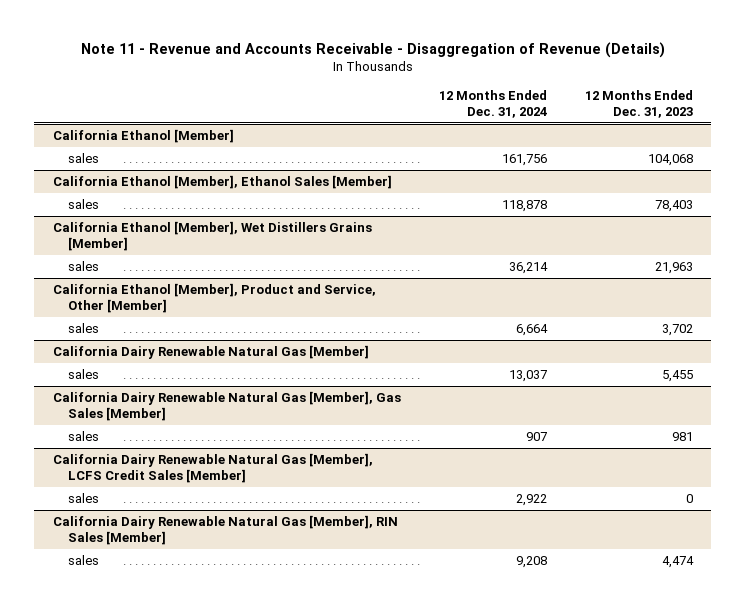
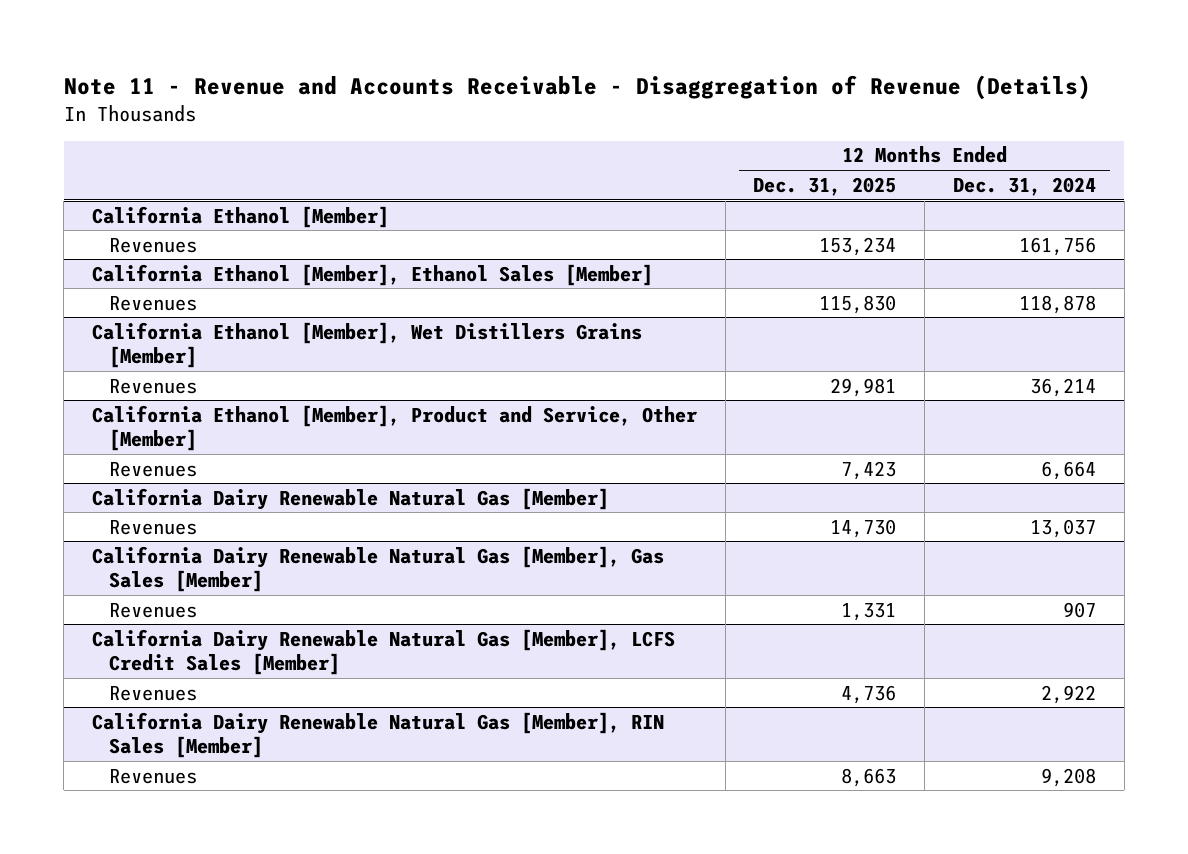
- | 12 Months Ended Dec. 31, 2024 | 12 Months Ended Dec. 31, 2023
+ | 12 Months Ended Dec. 31, 2025 | 12 Months Ended Dec. 31, 2024
@ California Ethanol [Member]
- sales | 161,756 | 104,068
+ Revenues | 153,234 | 161,756
@ California Ethanol [Member], Ethanol Sales [Member]
- sales | 118,878 | 78,403
+ Revenues | 115,830 | 118,878
@ California Ethanol [Member], Wet Distillers Grains [Member]
- sales | 36,214 | 21,963
+ Revenues | 29,981 | 36,214
@ California Ethanol [Member], Product and Service, Other [Member]
- sales | 6,664 | 3,702
+ Revenues | 7,423 | 6,664
@ California Dairy Renewable Natural Gas [Member]
- sales | 13,037 | 5,455
+ Revenues | 14,730 | 13,037
@ California Dairy Renewable Natural Gas [Member], Gas Sales [Member]
- sales | 907 | 981
+ Revenues | 1,331 | 907
@ California Dairy Renewable Natural Gas [Member], LCFS Credit Sales [Member]
- sales | 2,922 | 0
+ Revenues | 4,736 | 2,922
@ California Dairy Renewable Natural Gas [Member], RIN Sales [Member]
- sales | 9,208 | 4,474
+ Revenues | 8,663 | 9,208

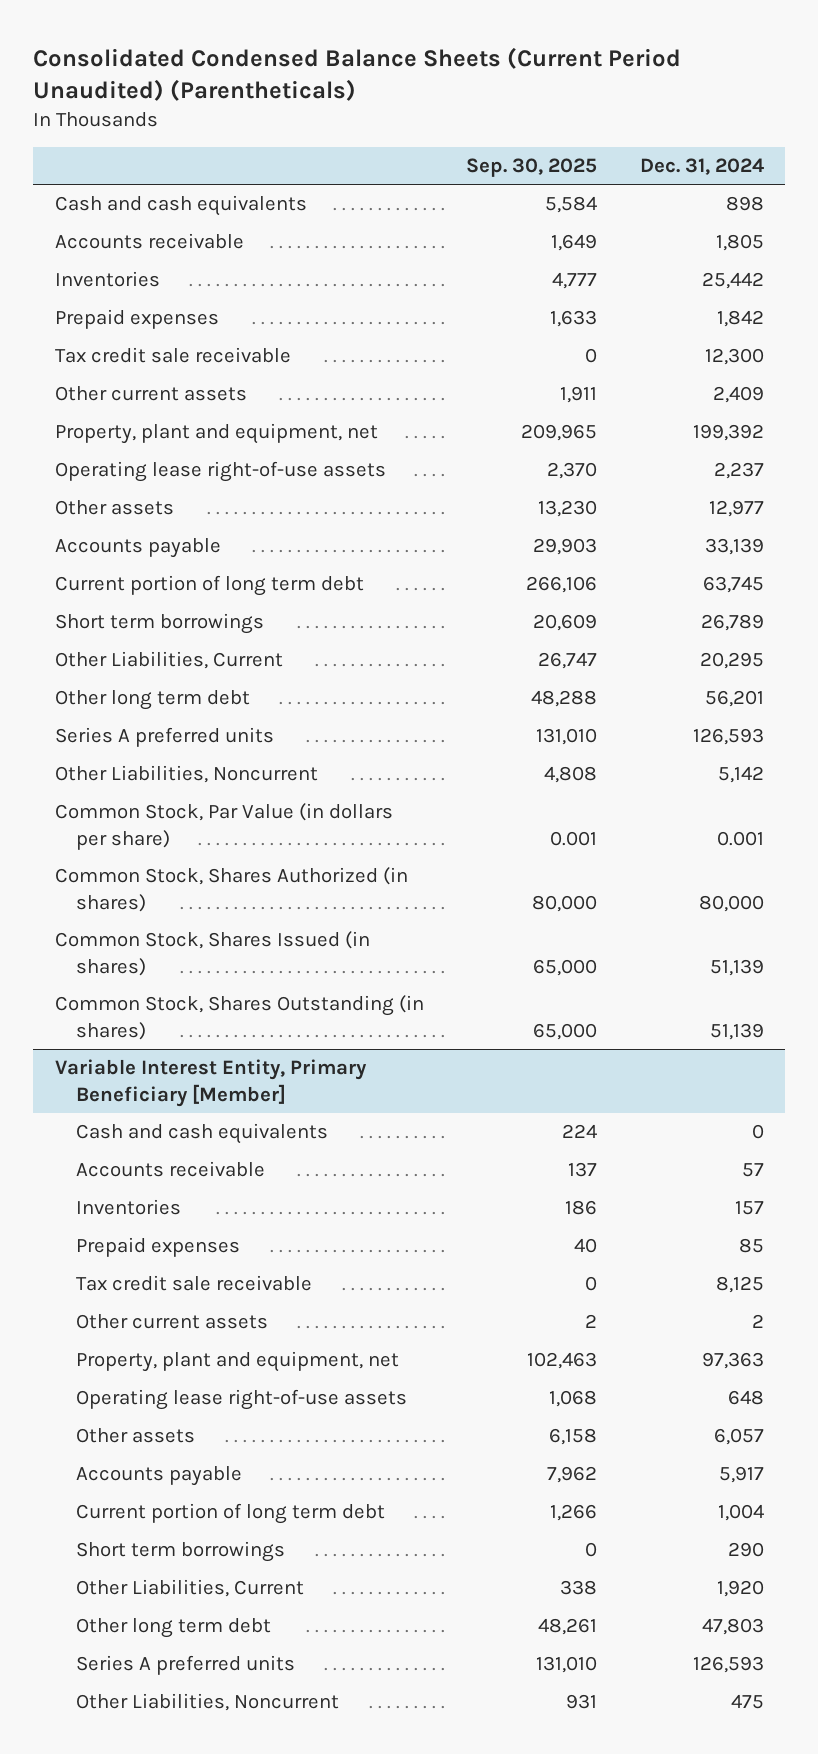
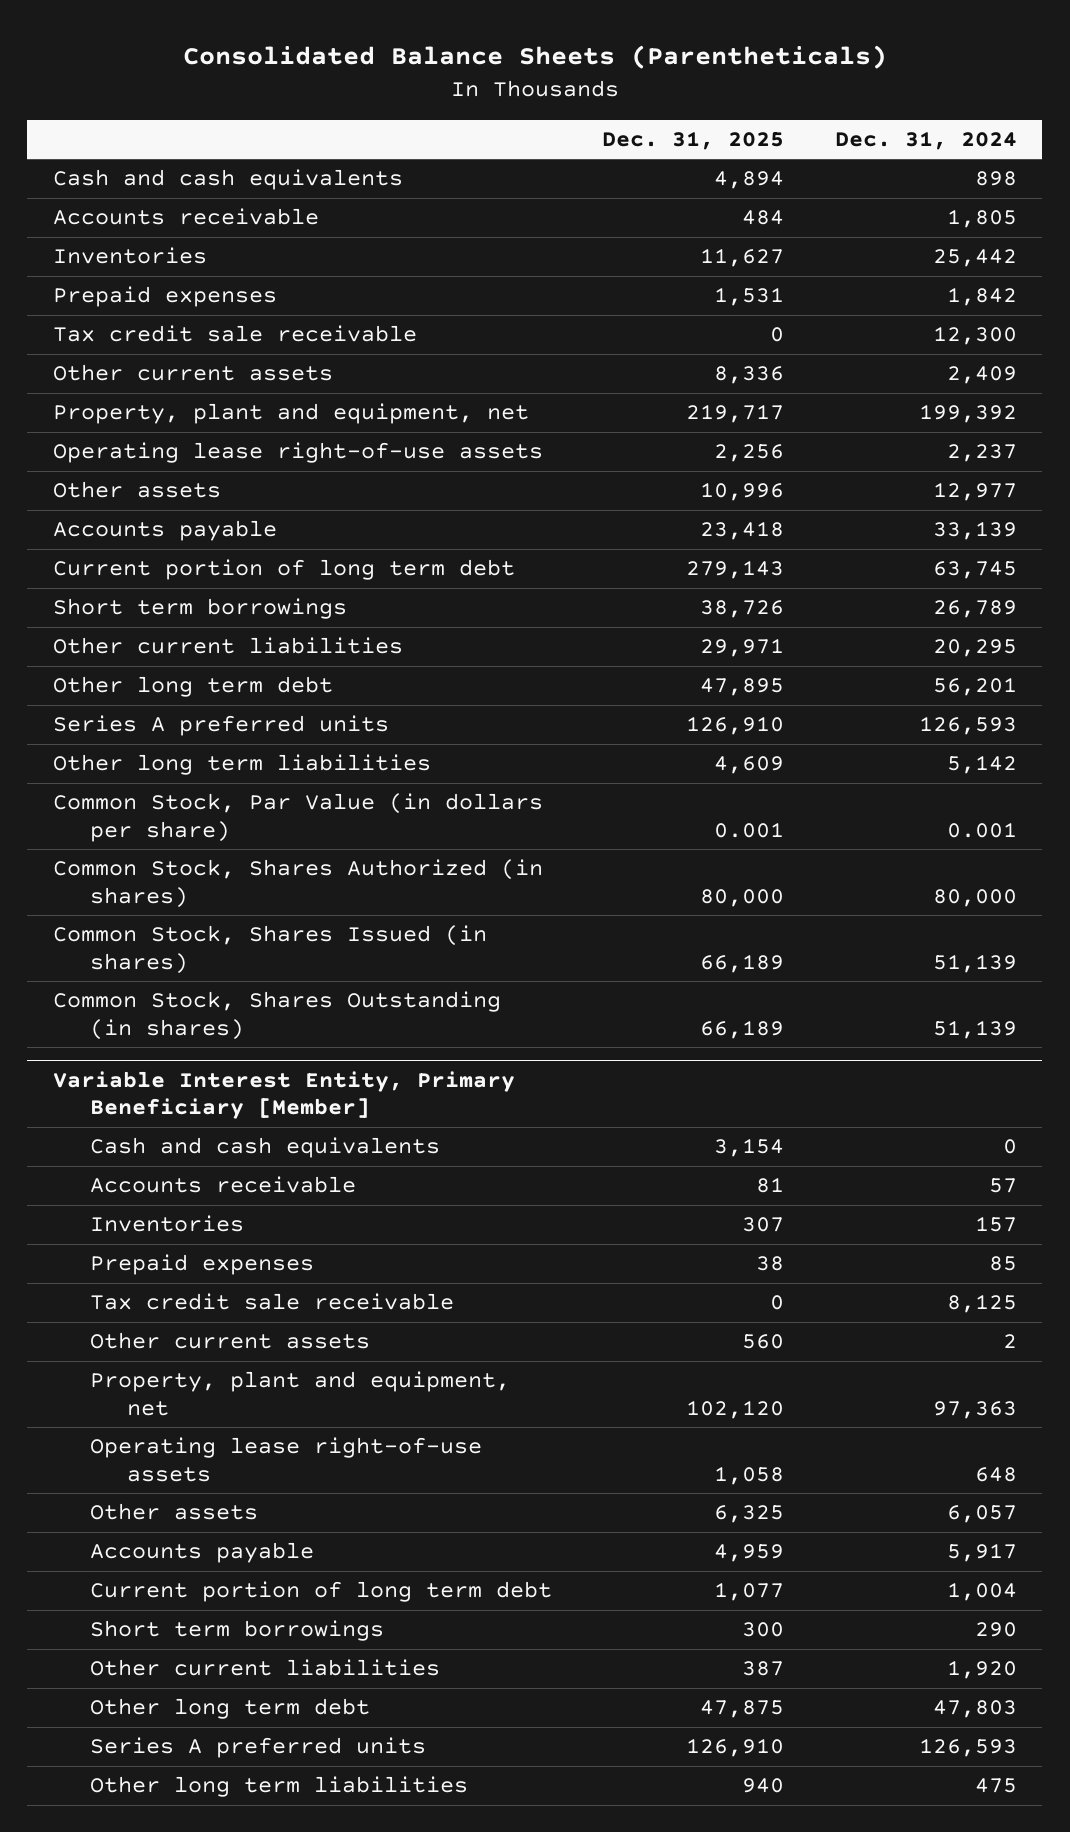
- Consolidated Condensed Balance Sheets (Current Period Unaudited) (Parentheticals)
+ Consolidated Balance Sheets (Parentheticals)
- | Sep. 30, 2025 | Dec. 31, 2024
+ | Dec. 31, 2025 | Dec. 31, 2024
- Other Liabilities, Current | 26,747 | 20,295
+ Other current liabilities | 29,971 | 20,295
- Other Liabilities, Noncurrent | 4,808 | 5,142
+ Other long term liabilities | 4,609 | 5,142
@ Variable Interest Entity, Primary Beneficiary [Member]
- Other Liabilities, Current | 338 | 1,920
+ Other current liabilities | 387 | 1,920
- Other Liabilities, Noncurrent | 931 | 475
+ Other long term liabilities | 940 | 475

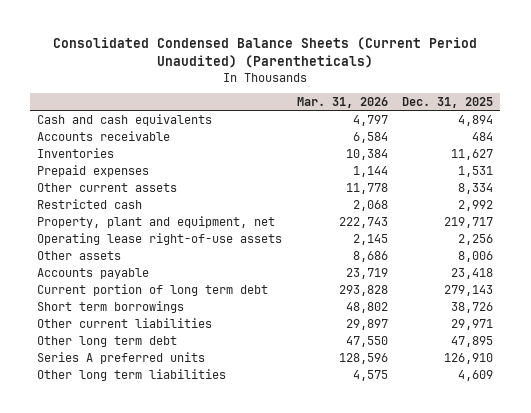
- Consolidated Balance Sheets (Parentheticals)
+ Consolidated Condensed Balance Sheets (Current Period Unaudited) (Parentheticals)
- | Dec. 31, 2025 | Dec. 31, 2024
+ | Mar. 31, 2026 | Dec. 31, 2025
- Tax credit sale receivable | 0 | 12,300
- Other current assets | 8,336 | 2,409
+ Other current assets | 11,778 | 8,334
+ Restricted cash | 2,068 | 2,992
- Other assets | 10,996 | 12,977
+ Other assets | 8,686 | 8,006
- Common Stock, Par Value (in dollars per share) | 0.001 | 0.001
- Common Stock, Shares Authorized (in shares) | 80,000 | 80,000
- Common Stock, Shares Issued (in shares) | 66,189 | 51,139
- Common Stock, Shares Outstanding (in shares) | 66,189 | 51,139
- Variable Interest Entity, Primary Beneficiary [Member]
- Cash and cash equivalents | 3,154 | 0
- Accounts receivable | 81 | 57
- Inventories | 307 | 157
- Prepaid expenses | 38 | 85
- Tax credit sale receivable | 0 | 8,125
- Other current assets | 560 | 2
- Property, plant and equipment, net | 102,120 | 97,363
- Operating lease right-of-use assets | 1,058 | 648
- Other assets | 6,325 | 6,057
- Accounts payable | 4,959 | 5,917
- Current portion of long term debt | 1,077 | 1,004
- Short term borrowings | 300 | 290
- Other current liabilities | 387 | 1,920
- Other long term debt | 47,875 | 47,803
- Series A preferred units | 126,910 | 126,593
- Other long term liabilities | 940 | 475

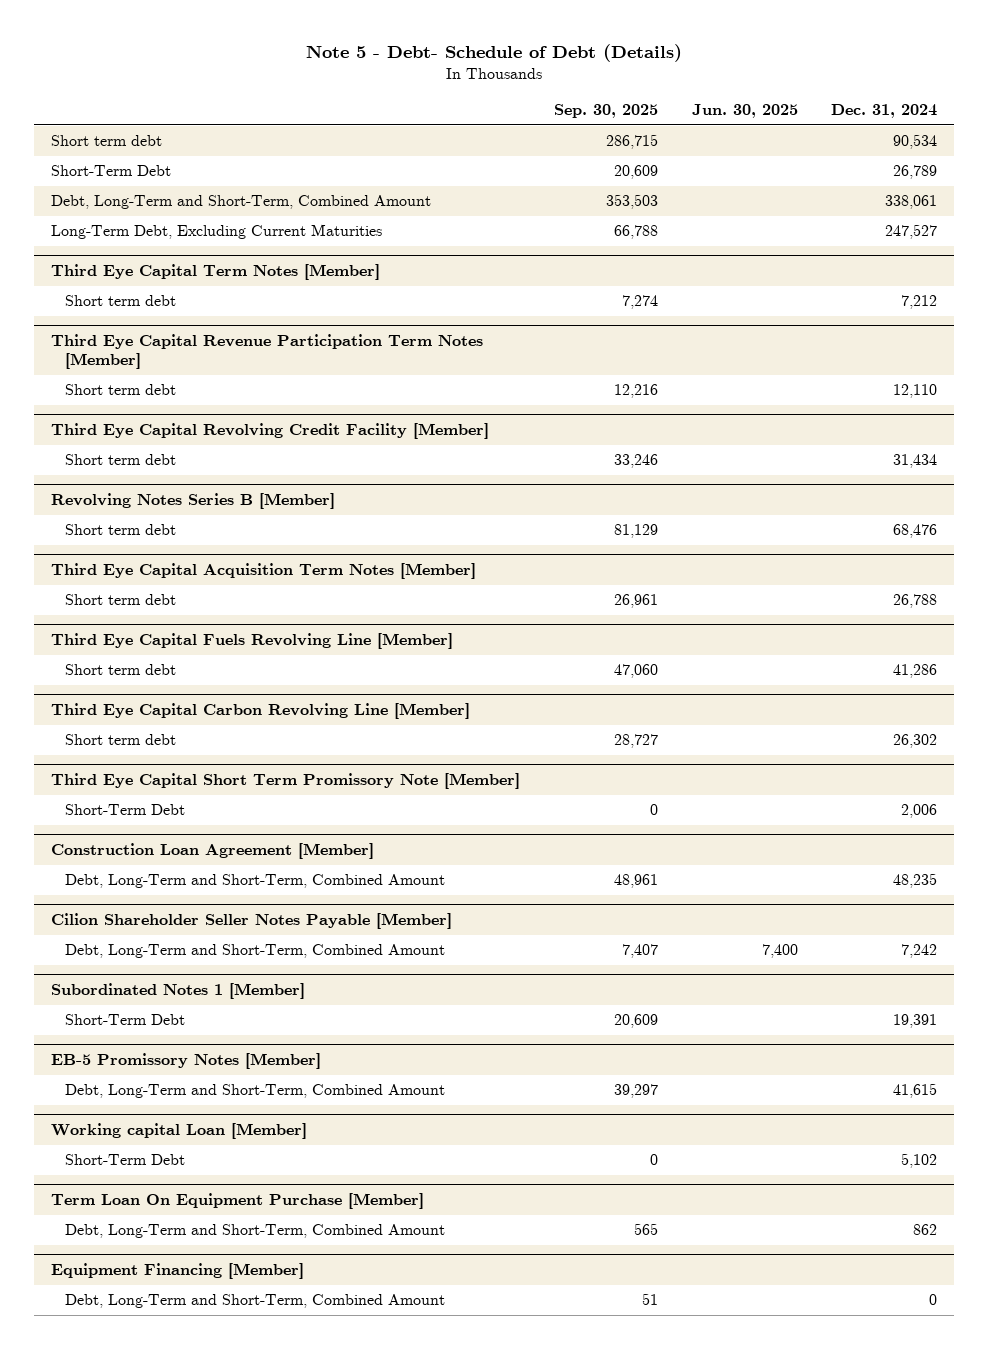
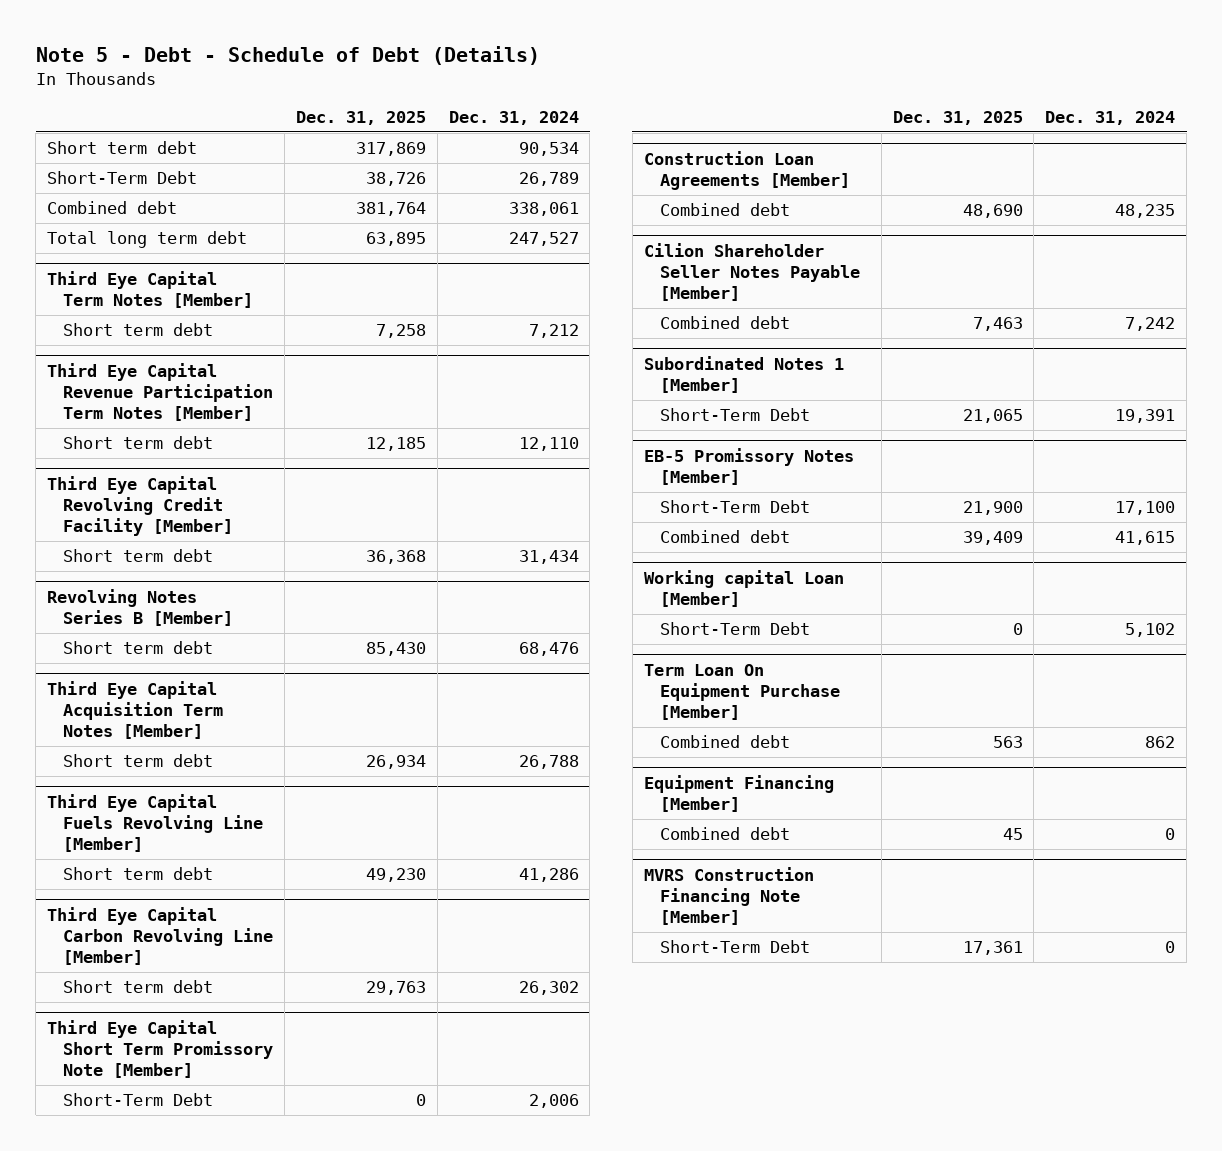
- Note 5 - Debt- Schedule of Debt (Details)
+ Note 5 - Debt - Schedule of Debt (Details)
- | Sep. 30, 2025 | Jun. 30, 2025 | Dec. 31, 2024
+ | Dec. 31, 2025 | Dec. 31, 2024
- Debt, Long-Term and Short-Term, Combined Amount | 353,503 | | 338,061
- Long-Term Debt, Excluding Current Maturities | 66,788 | | 247,527
+ Combined debt | 381,764 | 338,061
+ Total long term debt | 63,895 | 247,527
- Construction Loan Agreement [Member]
- Debt, Long-Term and Short-Term, Combined Amount | 48,961 | | 48,235
+ Construction Loan Agreements [Member]
+ Combined debt | 48,690 | 48,235
@ Cilion Shareholder Seller Notes Payable [Member]
- Debt, Long-Term and Short-Term, Combined Amount | 7,407 | 7,400 | 7,242
+ Combined debt | 7,463 | 7,242
@ EB-5 Promissory Notes [Member]
- Debt, Long-Term and Short-Term, Combined Amount | 39,297 | | 41,615
+ Short-Term Debt | 21,900 | 17,100
+ Combined debt | 39,409 | 41,615
@ Term Loan On Equipment Purchase [Member]
- Debt, Long-Term and Short-Term, Combined Amount | 565 | | 862
+ Combined debt | 563 | 862
@ Equipment Financing [Member]
- Debt, Long-Term and Short-Term, Combined Amount | 51 | | 0
+ Combined debt | 45 | 0
+ MVRS Construction Financing Note [Member]
+ Short-Term Debt | 17,361 | 0

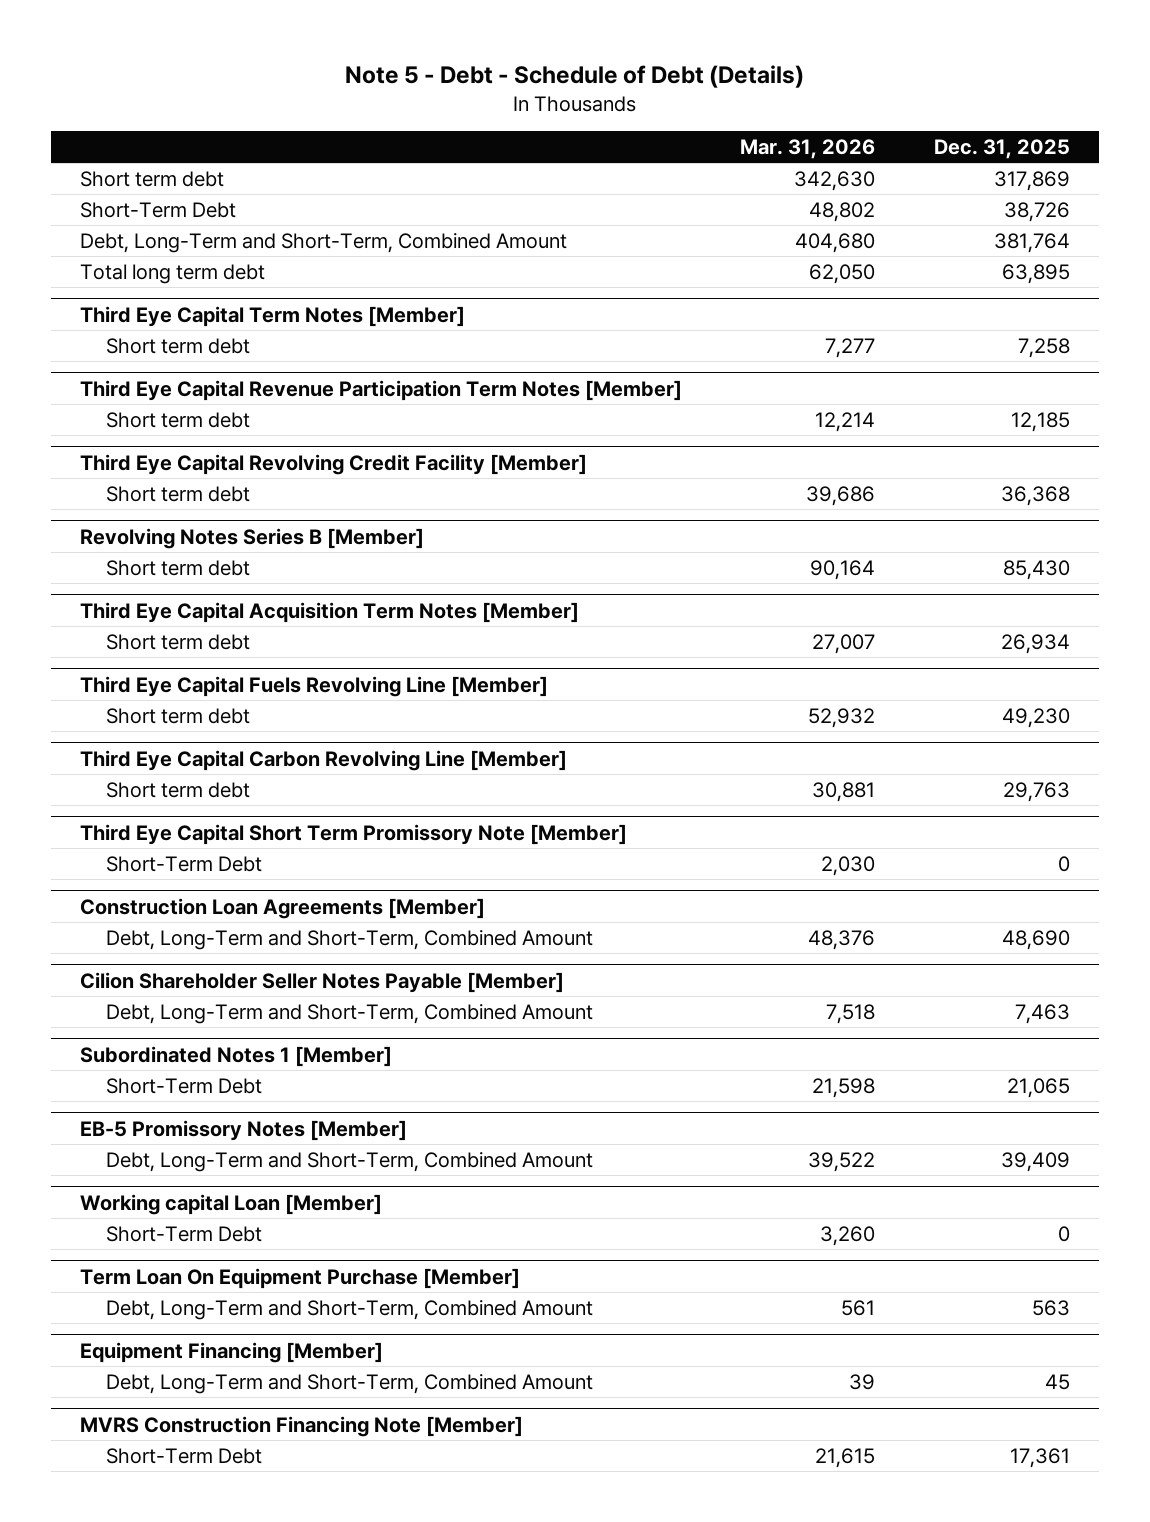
- | Dec. 31, 2025 | Dec. 31, 2024
+ | Mar. 31, 2026 | Dec. 31, 2025
- Combined debt | 381,764 | 338,061
+ Debt, Long-Term and Short-Term, Combined Amount | 404,680 | 381,764
@ Construction Loan Agreements [Member]
- Combined debt | 48,690 | 48,235
+ Debt, Long-Term and Short-Term, Combined Amount | 48,376 | 48,690
@ Cilion Shareholder Seller Notes Payable [Member]
- Combined debt | 7,463 | 7,242
+ Debt, Long-Term and Short-Term, Combined Amount | 7,518 | 7,463
@ EB-5 Promissory Notes [Member]
- Short-Term Debt | 21,900 | 17,100
- Combined debt | 39,409 | 41,615
+ Debt, Long-Term and Short-Term, Combined Amount | 39,522 | 39,409
@ Term Loan On Equipment Purchase [Member]
- Combined debt | 563 | 862
+ Debt, Long-Term and Short-Term, Combined Amount | 561 | 563
@ Equipment Financing [Member]
- Combined debt | 45 | 0
+ Debt, Long-Term and Short-Term, Combined Amount | 39 | 45

